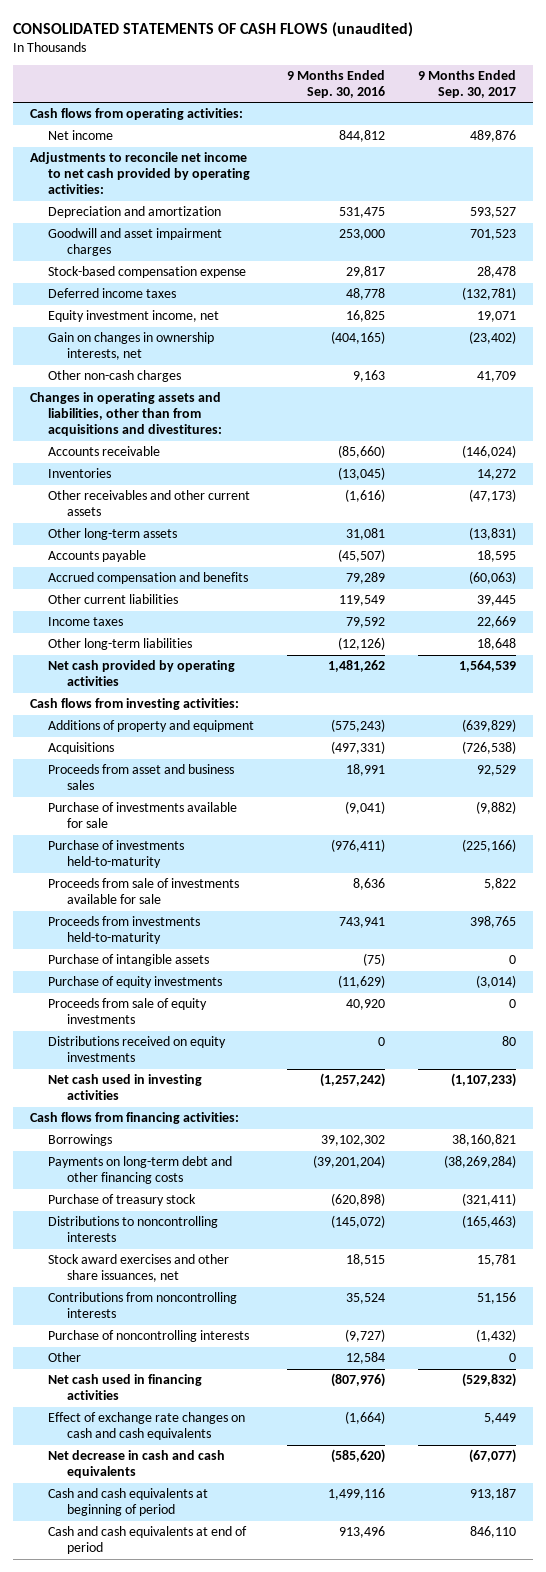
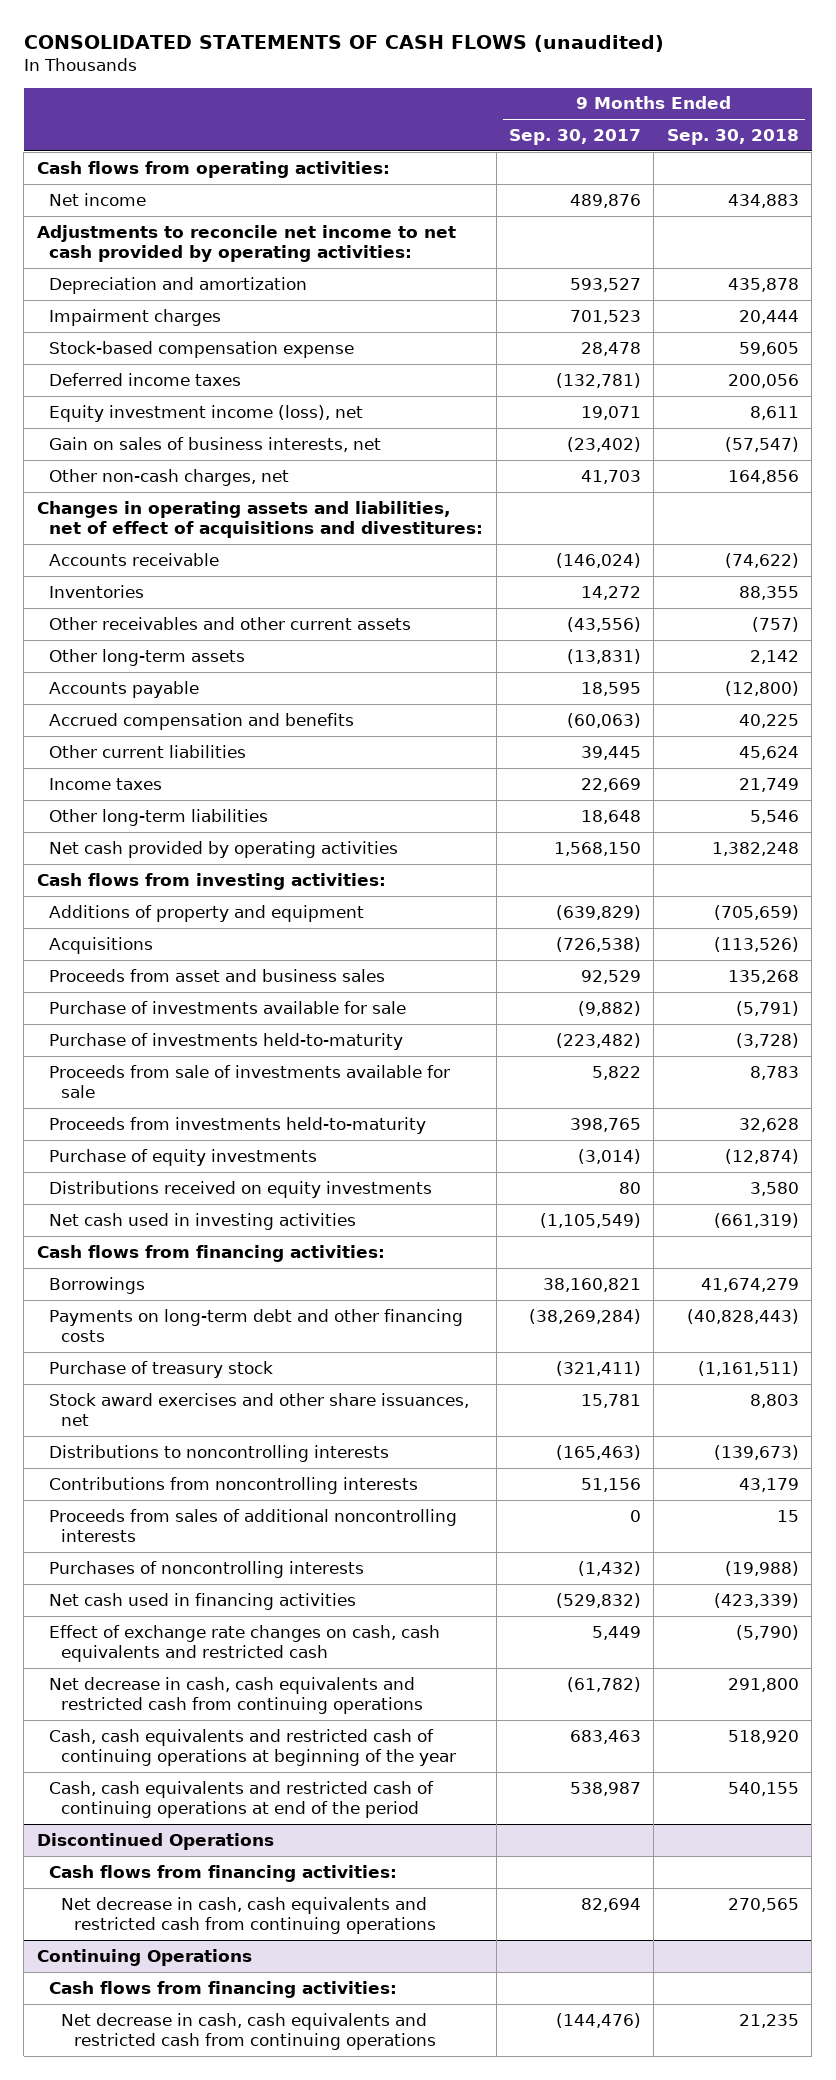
- | 9 Months Ended Sep. 30, 2016 | 9 Months Ended Sep. 30, 2017
+ | 9 Months Ended Sep. 30, 2017 | 9 Months Ended Sep. 30, 2018
- Goodwill and asset impairment charges | 253,000 | 701,523
+ Impairment charges | 701,523 | 20,444
- Equity investment income, net | 16,825 | 19,071
- Gain on changes in ownership interests, net | (404,165) | (23,402)
- Other non-cash charges | 9,163 | 41,709
- Changes in operating assets and liabilities, other than from acquisitions and divestitures:
+ Equity investment income (loss), net | 19,071 | 8,611
+ Gain on sales of business interests, net | (23,402) | (57,547)
+ Other non-cash charges, net | 41,703 | 164,856
+ Changes in operating assets and liabilities, net of effect of acquisitions and divestitures:
- Other receivables and other current assets | (1,616) | (47,173)
+ Other receivables and other current assets | (43,556) | (757)
- Net cash provided by operating activities | 1,481,262 | 1,564,539
+ Net cash provided by operating activities | 1,568,150 | 1,382,248
- Purchase of investments held-to-maturity | (976,411) | (225,166)
+ Purchase of investments held-to-maturity | (223,482) | (3,728)
- Purchase of intangible assets | (75) | 0
- Proceeds from sale of equity investments | 40,920 | 0
- Net cash used in investing activities | (1,257,242) | (1,107,233)
+ Net cash used in investing activities | (1,105,549) | (661,319)
moved down: Distributions to noncontrolling interests | (165,463) | (139,673)
- Purchase of noncontrolling interests | (9,727) | (1,432)
- Other | 12,584 | 0
+ Proceeds from sales of additional noncontrolling interests | 0 | 15
+ Purchases of noncontrolling interests | (1,432) | (19,988)
- Effect of exchange rate changes on cash and cash equivalents | (1,664) | 5,449
- Net decrease in cash and cash equivalents | (585,620) | (67,077)
- Cash and cash equivalents at beginning of period | 1,499,116 | 913,187
- Cash and cash equivalents at end of period | 913,496 | 846,110
+ Effect of exchange rate changes on cash, cash equivalents and restricted cash | 5,449 | (5,790)
+ Net decrease in cash, cash equivalents and restricted cash from continuing operations | (61,782) | 291,800
+ Cash, cash equivalents and restricted cash of continuing operations at beginning of the year | 683,463 | 518,920
+ Cash, cash equivalents and restricted cash of continuing operations at end of the period | 538,987 | 540,155
+ Discontinued Operations
+ Cash flows from financing activities:
+ Net decrease in cash, cash equivalents and restricted cash from continuing operations | 82,694 | 270,565
+ Continuing Operations
+ Cash flows from financing activities:
+ Net decrease in cash, cash equivalents and restricted cash from continuing operations | (144,476) | 21,235

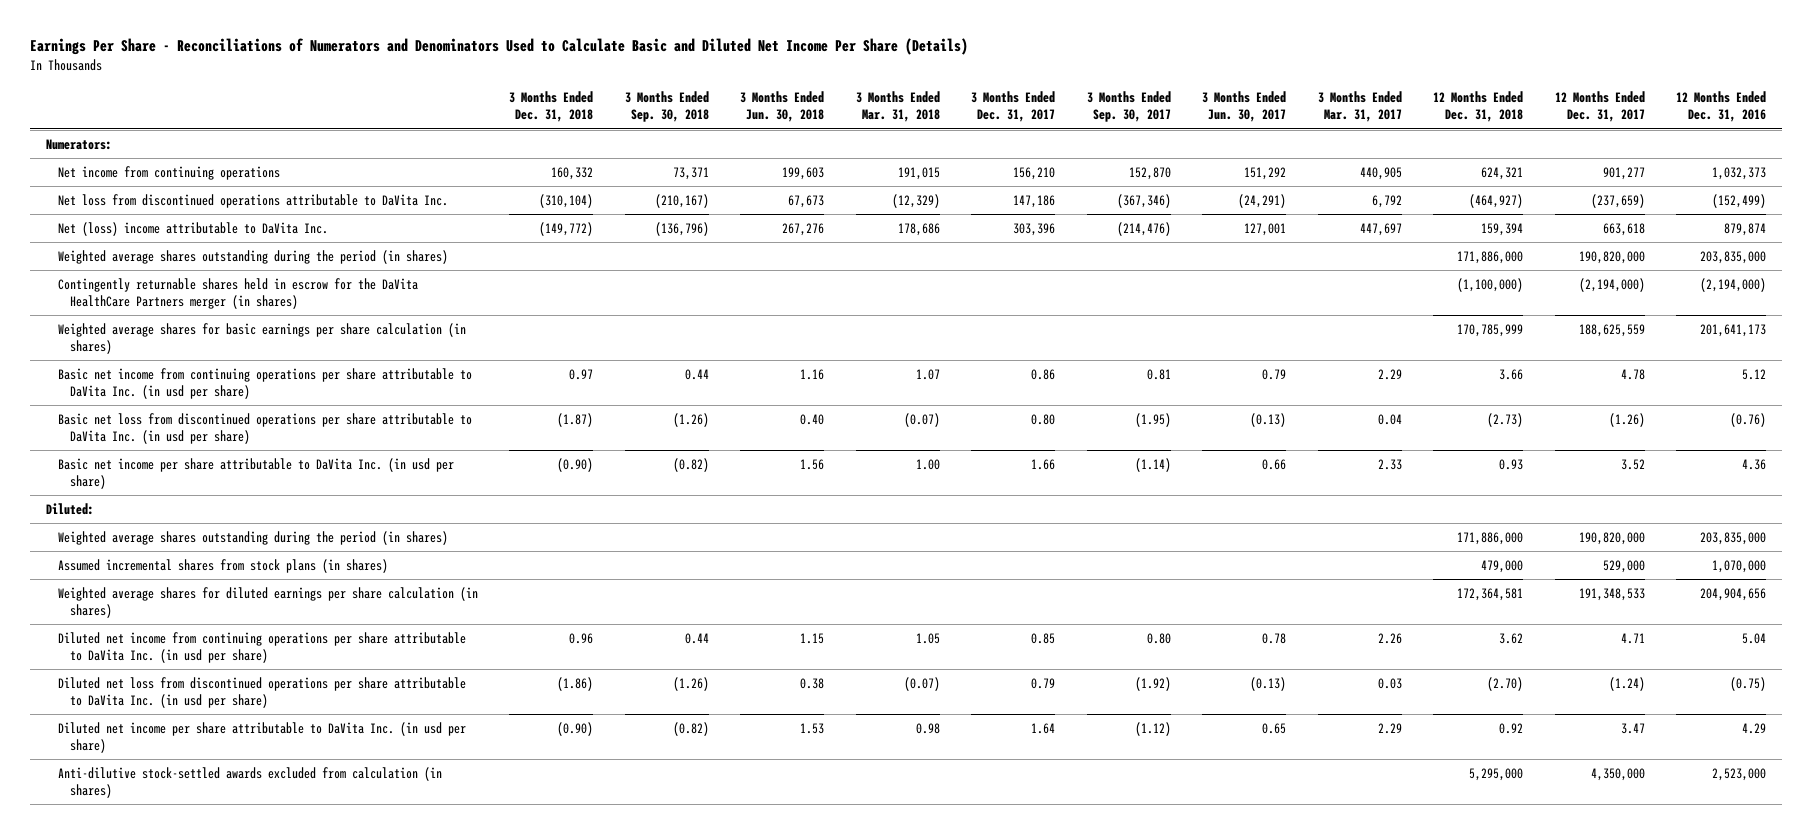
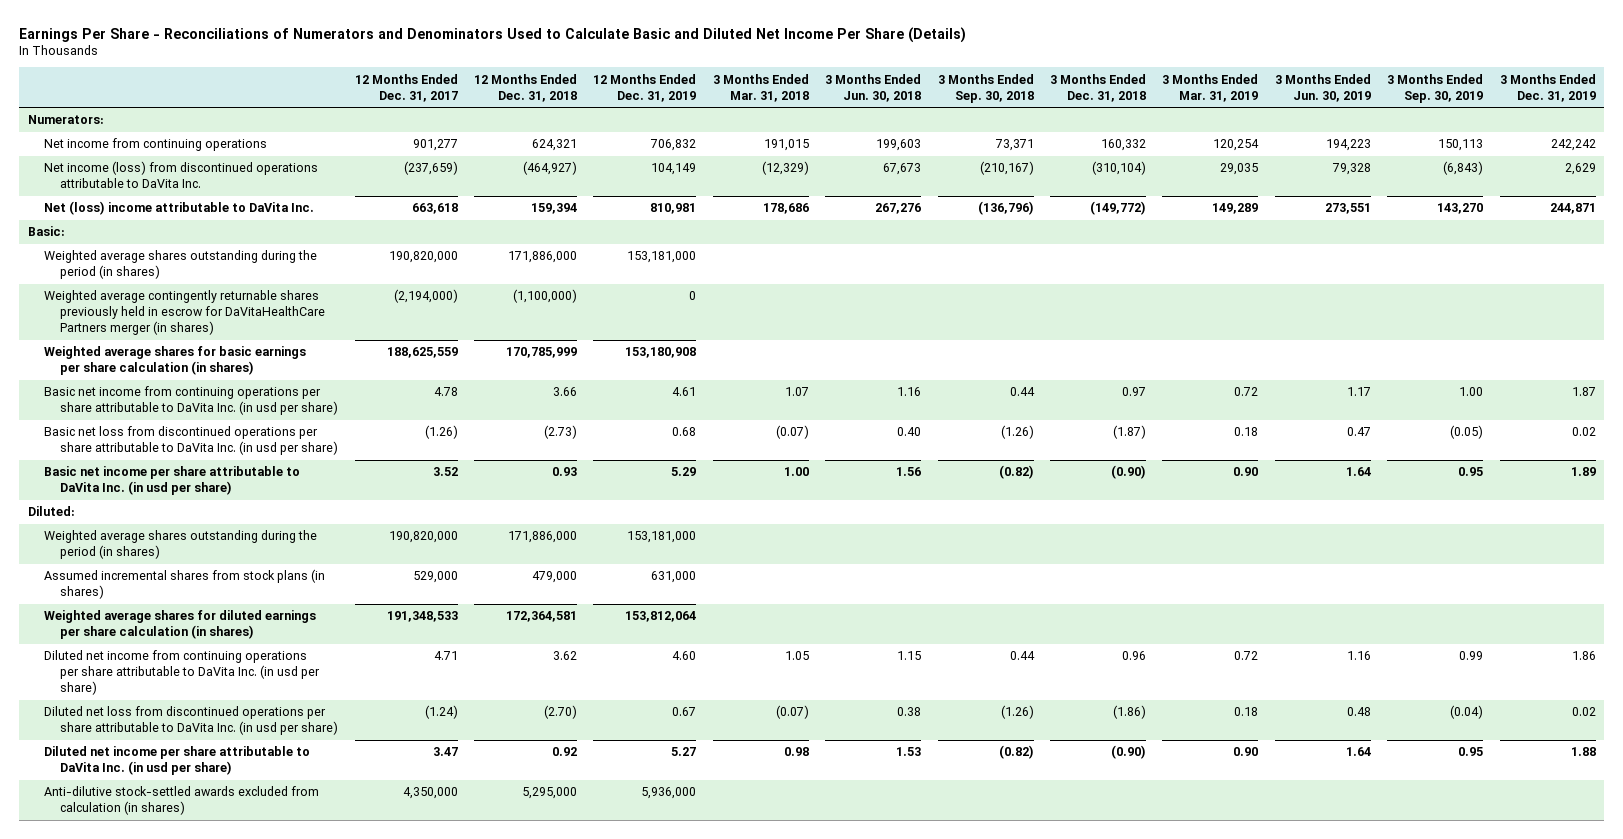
- | 3 Months Ended Dec. 31, 2018 | 3 Months Ended Sep. 30, 2018 | 3 Months Ended Jun. 30, 2018 | 3 Months Ended Mar. 31, 2018 | 3 Months Ended Dec. 31, 2017 | 3 Months Ended Sep. 30, 2017 | 3 Months Ended Jun. 30, 2017 | 3 Months Ended Mar. 31, 2017 | 12 Months Ended Dec. 31, 2018 | 12 Months Ended Dec. 31, 2017 | 12 Months Ended Dec. 31, 2016
+ | 12 Months Ended Dec. 31, 2017 | 12 Months Ended Dec. 31, 2018 | 12 Months Ended Dec. 31, 2019 | 3 Months Ended Mar. 31, 2018 | 3 Months Ended Jun. 30, 2018 | 3 Months Ended Sep. 30, 2018 | 3 Months Ended Dec. 31, 2018 | 3 Months Ended Mar. 31, 2019 | 3 Months Ended Jun. 30, 2019 | 3 Months Ended Sep. 30, 2019 | 3 Months Ended Dec. 31, 2019
- Net loss from discontinued operations attributable to DaVita Inc. | (310,104) | (210,167) | 67,673 | (12,329) | 147,186 | (367,346) | (24,291) | 6,792 | (464,927) | (237,659) | (152,499)
+ Net income (loss) from discontinued operations attributable to DaVita Inc. | (237,659) | (464,927) | 104,149 | (12,329) | 67,673 | (210,167) | (310,104) | 29,035 | 79,328 | (6,843) | 2,629
+ Basic:
- Contingently returnable shares held in escrow for the DaVita HealthCare Partners merger (in shares) | | | | | | | | | (1,100,000) | (2,194,000) | (2,194,000)
+ Weighted average contingently returnable shares previously held in escrow for DaVitaHealthCare Partners merger (in shares) | (2,194,000) | (1,100,000) | 0 | | | | | | | |

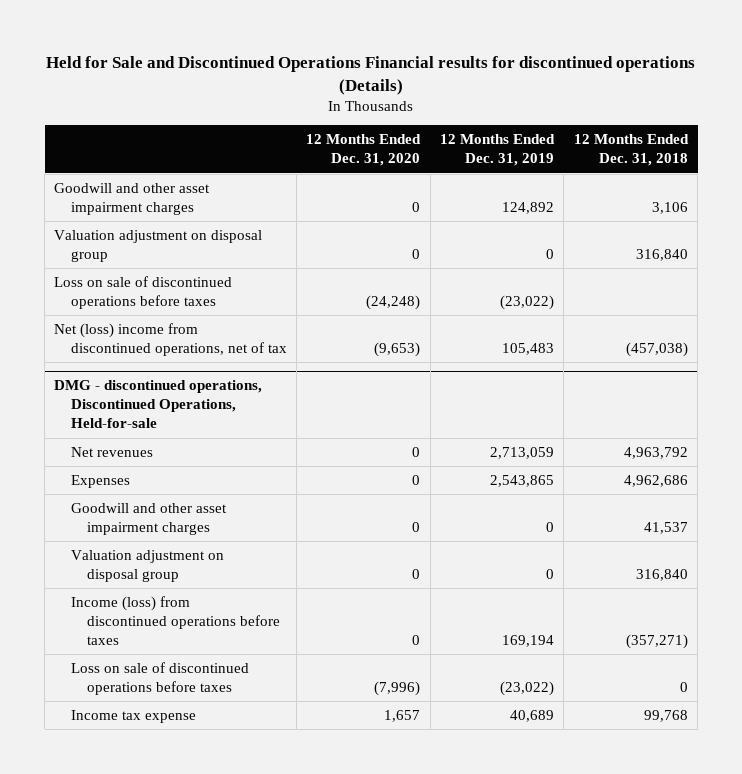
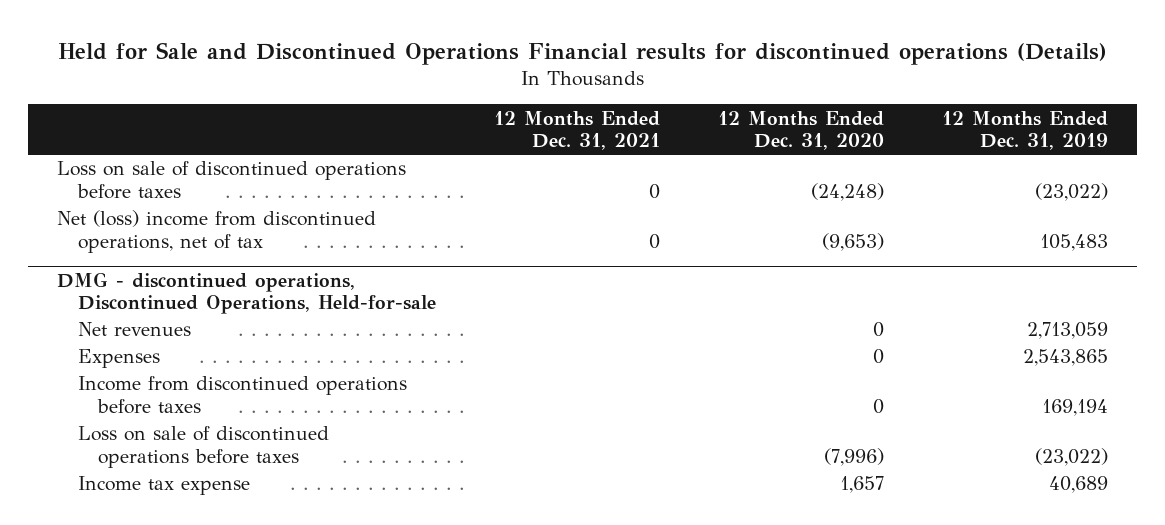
- | 12 Months Ended Dec. 31, 2020 | 12 Months Ended Dec. 31, 2019 | 12 Months Ended Dec. 31, 2018
+ | 12 Months Ended Dec. 31, 2021 | 12 Months Ended Dec. 31, 2020 | 12 Months Ended Dec. 31, 2019
- Goodwill and other asset impairment charges | 0 | 124,892 | 3,106
- Valuation adjustment on disposal group | 0 | 0 | 316,840
@ DMG - discontinued operations, Discontinued Operations, Held-for-sale
- Goodwill and other asset impairment charges | 0 | 0 | 41,537
- Valuation adjustment on disposal group | 0 | 0 | 316,840
- Income (loss) from discontinued operations before taxes | 0 | 169,194 | (357,271)
+ Income from discontinued operations before taxes | | 0 | 169,194

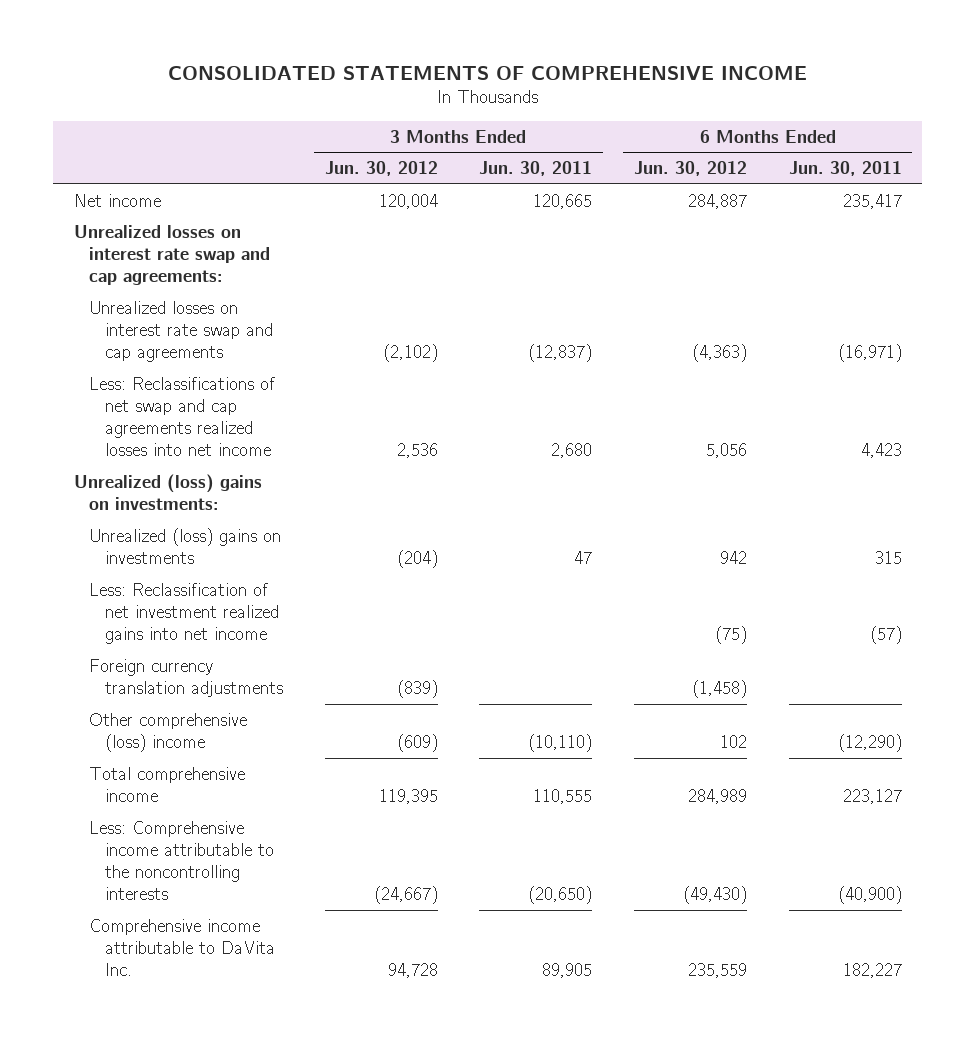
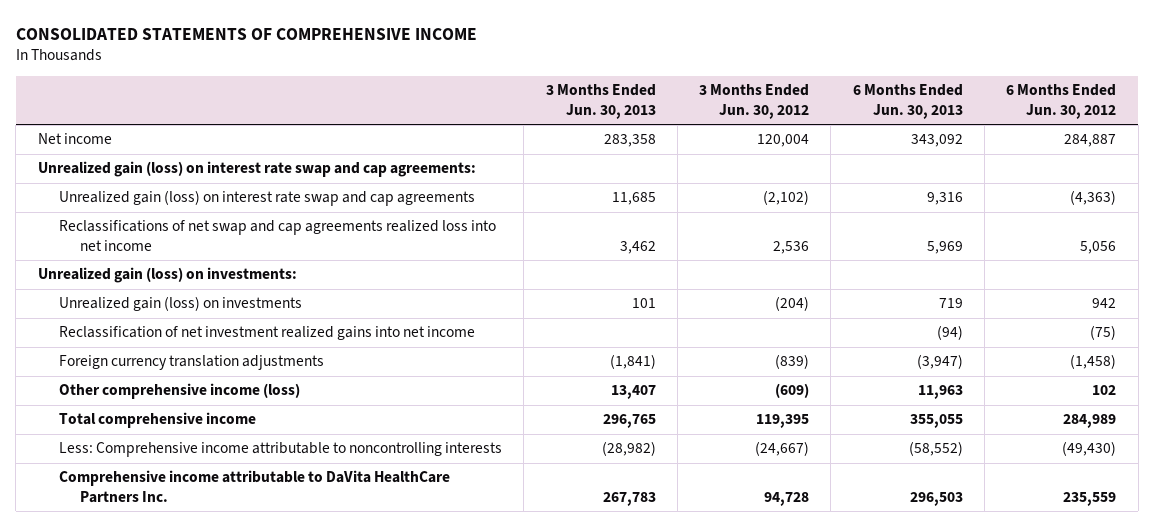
- | 3 Months Ended Jun. 30, 2012 | 3 Months Ended Jun. 30, 2011 | 6 Months Ended Jun. 30, 2012 | 6 Months Ended Jun. 30, 2011
+ | 3 Months Ended Jun. 30, 2013 | 3 Months Ended Jun. 30, 2012 | 6 Months Ended Jun. 30, 2013 | 6 Months Ended Jun. 30, 2012
- Unrealized losses on interest rate swap and cap agreements:
- Unrealized losses on interest rate swap and cap agreements | (2,102) | (12,837) | (4,363) | (16,971)
- Less: Reclassifications of net swap and cap agreements realized losses into net income | 2,536 | 2,680 | 5,056 | 4,423
- Unrealized (loss) gains on investments:
- Unrealized (loss) gains on investments | (204) | 47 | 942 | 315
- Less: Reclassification of net investment realized gains into net income | | | (75) | (57)
+ Unrealized gain (loss) on interest rate swap and cap agreements:
+ Unrealized gain (loss) on interest rate swap and cap agreements | 11,685 | (2,102) | 9,316 | (4,363)
+ Reclassifications of net swap and cap agreements realized loss into net income | 3,462 | 2,536 | 5,969 | 5,056
+ Unrealized gain (loss) on investments:
+ Unrealized gain (loss) on investments | 101 | (204) | 719 | 942
+ Reclassification of net investment realized gains into net income | | | (94) | (75)
- Other comprehensive (loss) income | (609) | (10,110) | 102 | (12,290)
+ Other comprehensive income (loss) | 13,407 | (609) | 11,963 | 102
- Less: Comprehensive income attributable to the noncontrolling interests | (24,667) | (20,650) | (49,430) | (40,900)
- Comprehensive income attributable to DaVita Inc. | 94,728 | 89,905 | 235,559 | 182,227
+ Less: Comprehensive income attributable to noncontrolling interests | (28,982) | (24,667) | (58,552) | (49,430)
+ Comprehensive income attributable to DaVita HealthCare Partners Inc. | 267,783 | 94,728 | 296,503 | 235,559

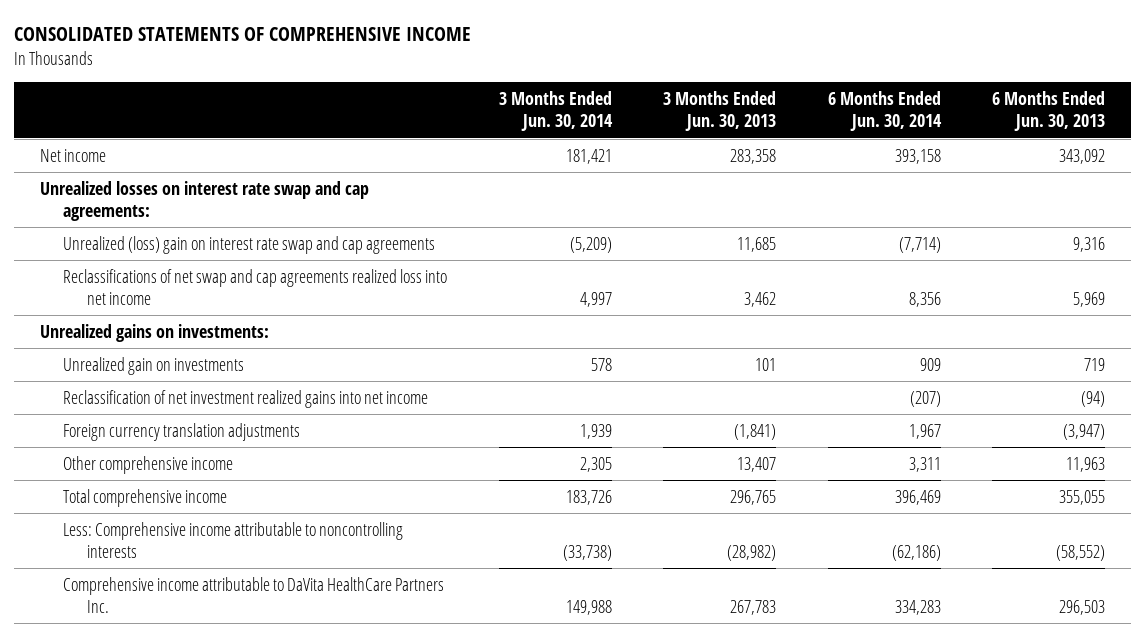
- | 3 Months Ended Jun. 30, 2013 | 3 Months Ended Jun. 30, 2012 | 6 Months Ended Jun. 30, 2013 | 6 Months Ended Jun. 30, 2012
+ | 3 Months Ended Jun. 30, 2014 | 3 Months Ended Jun. 30, 2013 | 6 Months Ended Jun. 30, 2014 | 6 Months Ended Jun. 30, 2013
- Unrealized gain (loss) on interest rate swap and cap agreements:
- Unrealized gain (loss) on interest rate swap and cap agreements | 11,685 | (2,102) | 9,316 | (4,363)
+ Unrealized losses on interest rate swap and cap agreements:
+ Unrealized (loss) gain on interest rate swap and cap agreements | (5,209) | 11,685 | (7,714) | 9,316
- Unrealized gain (loss) on investments:
- Unrealized gain (loss) on investments | 101 | (204) | 719 | 942
+ Unrealized gains on investments:
+ Unrealized gain on investments | 578 | 101 | 909 | 719
- Other comprehensive income (loss) | 13,407 | (609) | 11,963 | 102
+ Other comprehensive income | 2,305 | 13,407 | 3,311 | 11,963

